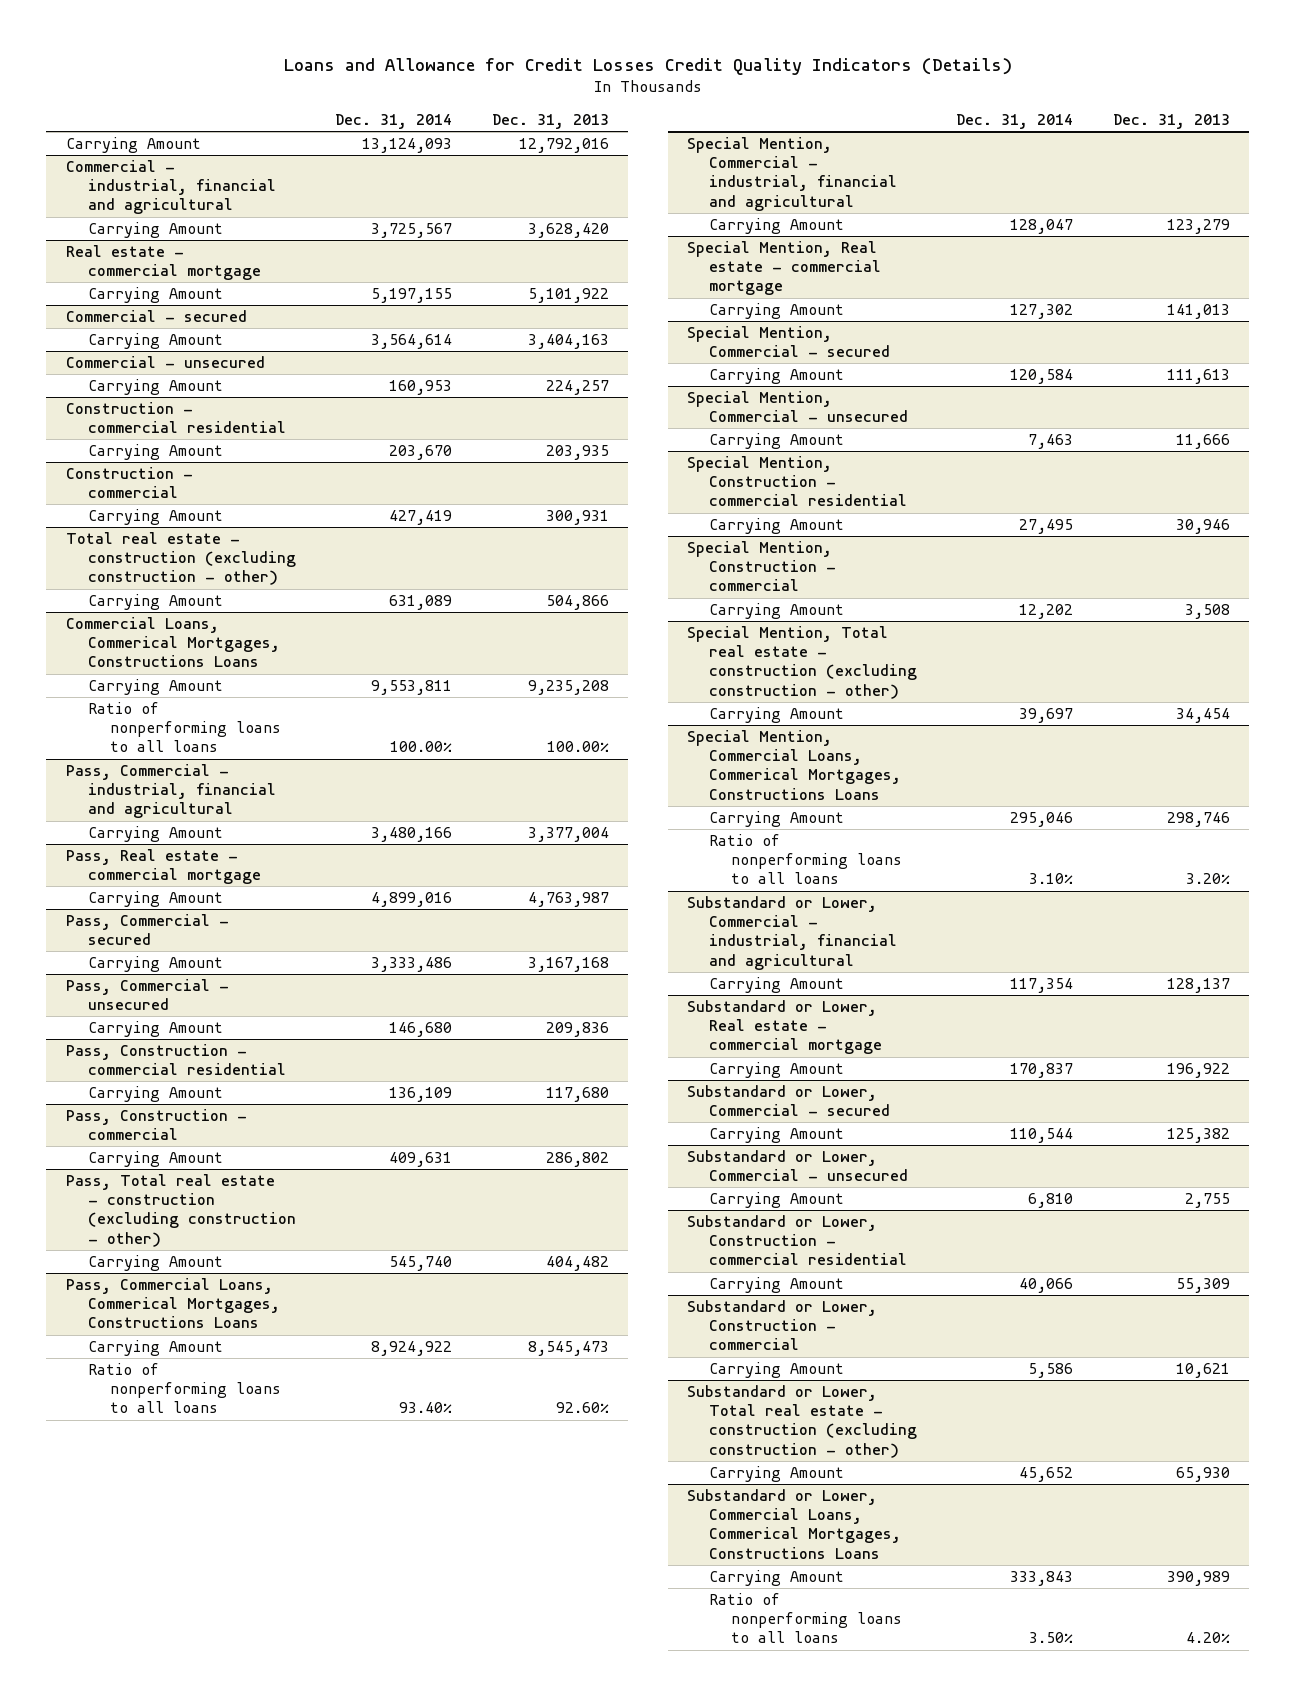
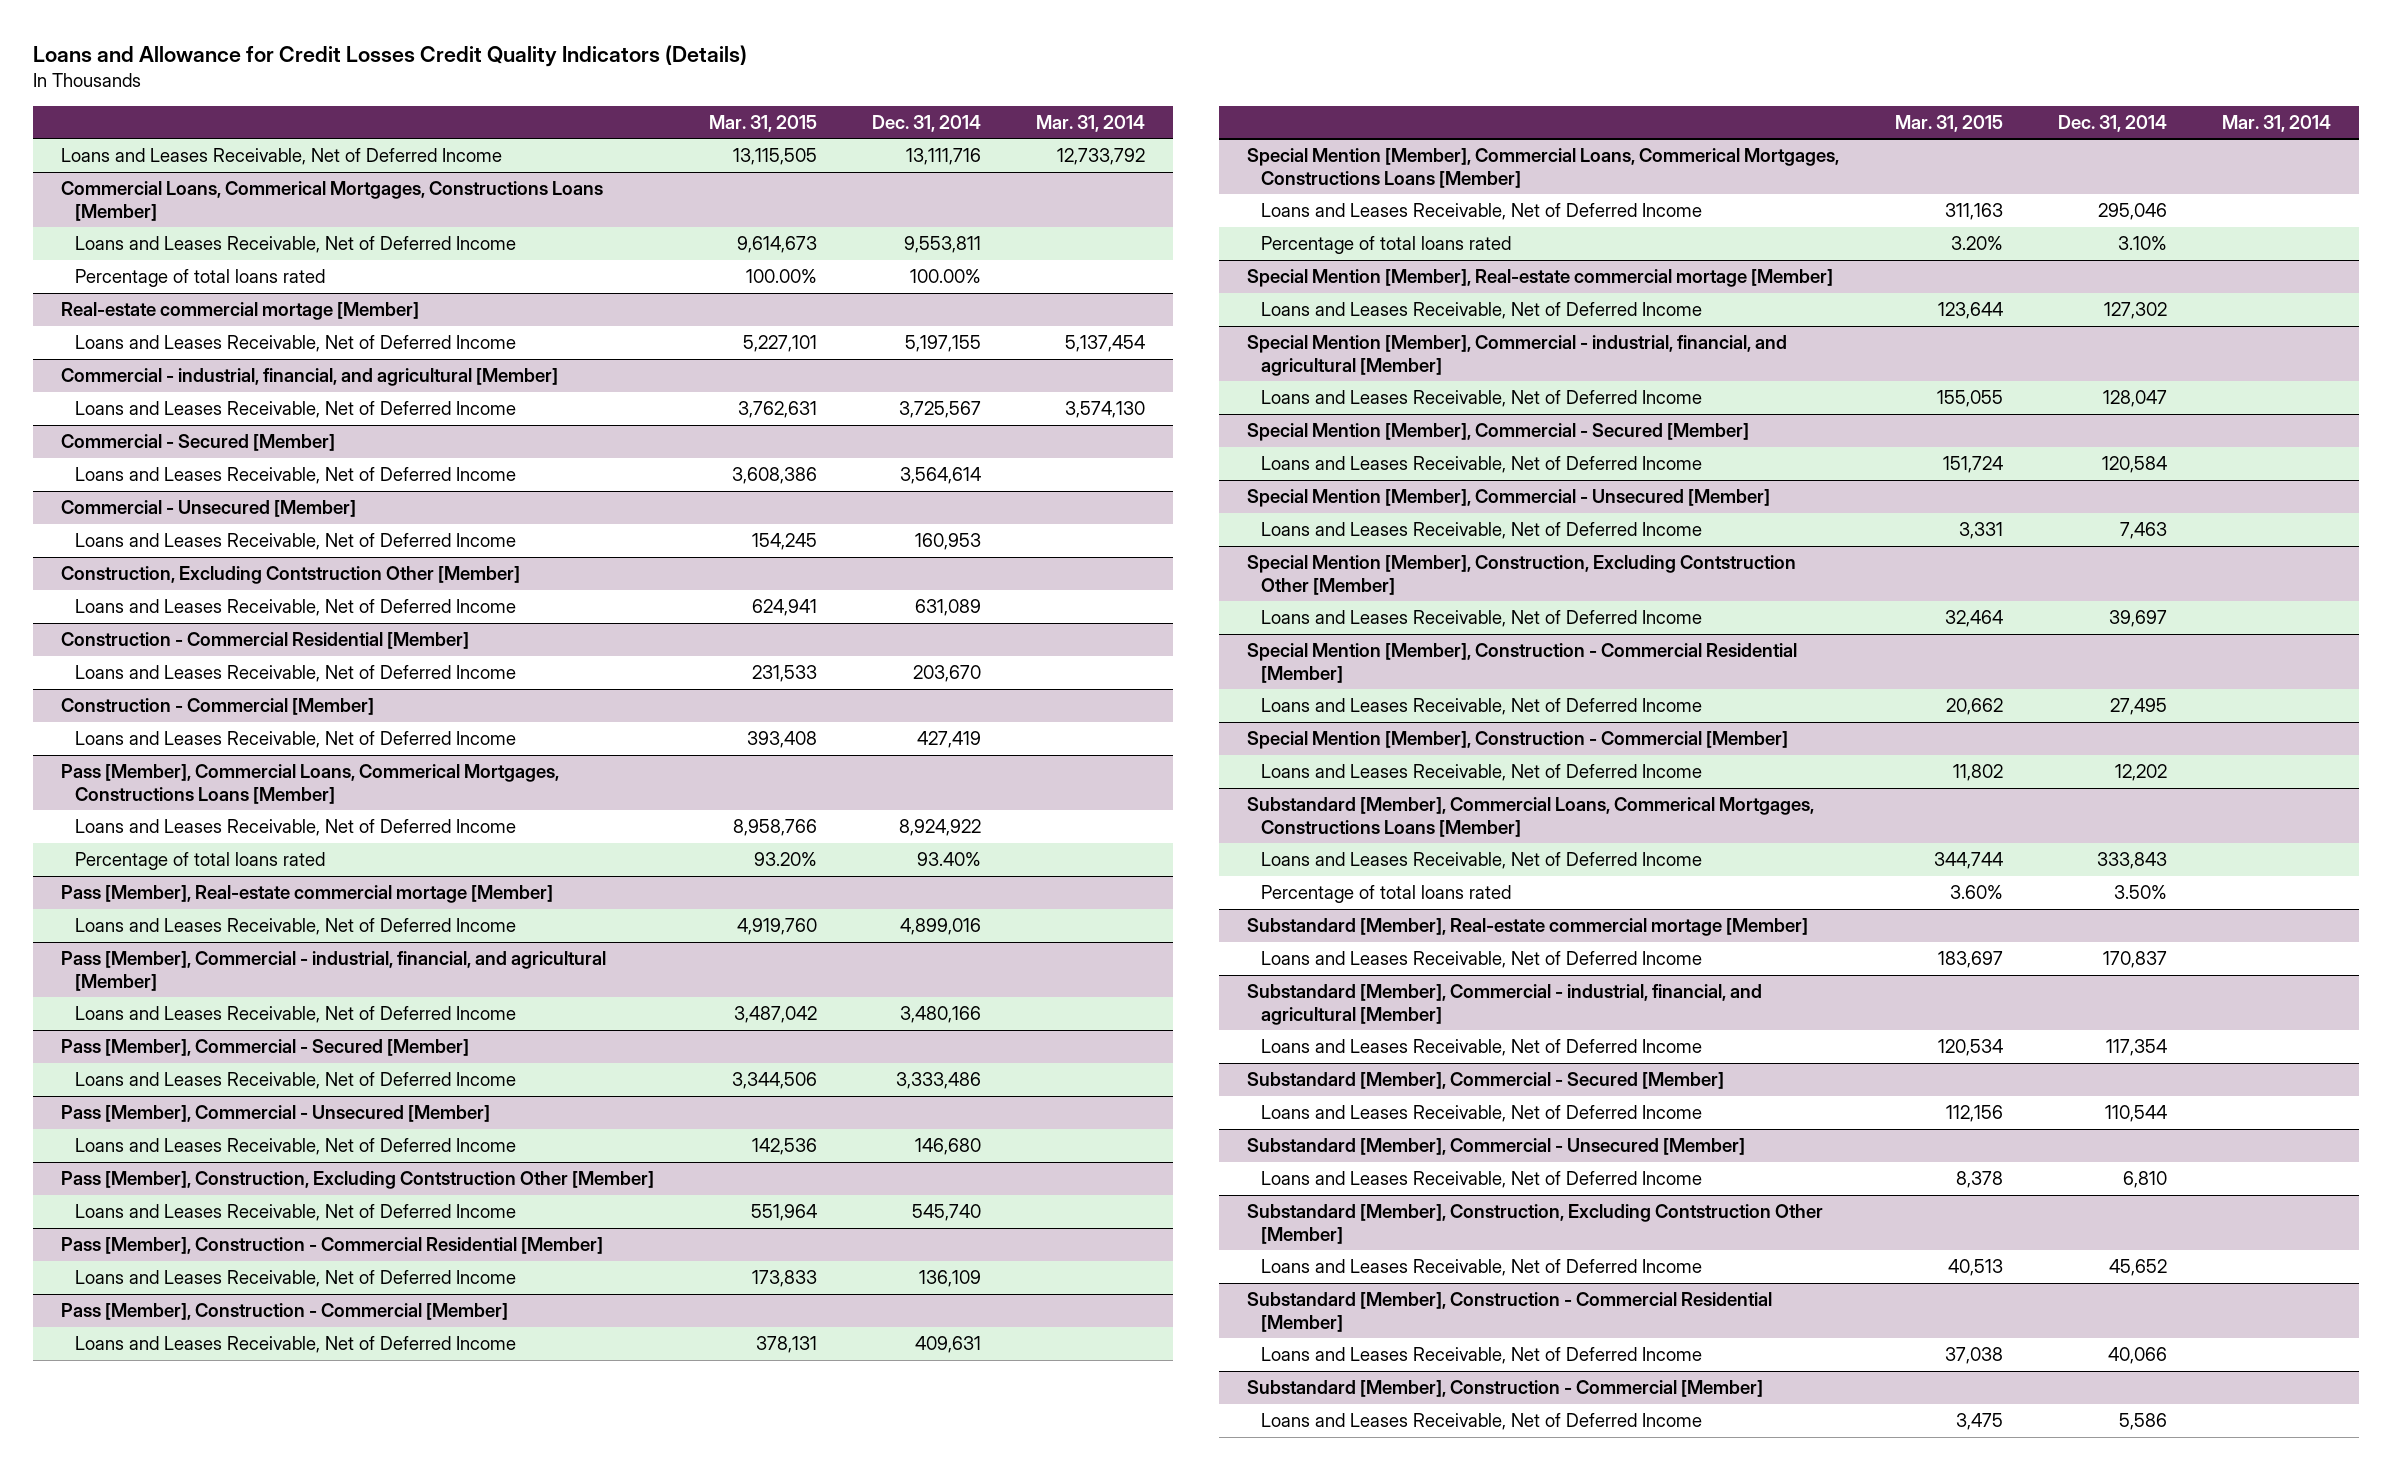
- | Dec. 31, 2014 | Dec. 31, 2013
+ | Mar. 31, 2015 | Dec. 31, 2014 | Mar. 31, 2014
- Carrying Amount | 13,124,093 | 12,792,016
- Commercial - industrial, financial and agricultural
- Carrying Amount | 3,725,567 | 3,628,420
- Real estate - commercial mortgage
- Carrying Amount | 5,197,155 | 5,101,922
- Commercial - secured
- Carrying Amount | 3,564,614 | 3,404,163
- Commercial - unsecured
- Carrying Amount | 160,953 | 224,257
- Construction - commercial residential
- Carrying Amount | 203,670 | 203,935
- Construction - commercial
- Carrying Amount | 427,419 | 300,931
- Total real estate - construction (excluding construction - other)
- Carrying Amount | 631,089 | 504,866
- Commercial Loans, Commerical Mortgages, Constructions Loans
- Carrying Amount | 9,553,811 | 9,235,208
- Ratio of nonperforming loans to all loans | 100.00% | 100.00%
- Pass, Commercial - industrial, financial and agricultural
- Carrying Amount | 3,480,166 | 3,377,004
- Pass, Real estate - commercial mortgage
- Carrying Amount | 4,899,016 | 4,763,987
- Pass, Commercial - secured
- Carrying Amount | 3,333,486 | 3,167,168
- Pass, Commercial - unsecured
- Carrying Amount | 146,680 | 209,836
- Pass, Construction - commercial residential
- Carrying Amount | 136,109 | 117,680
- Pass, Construction - commercial
- Carrying Amount | 409,631 | 286,802
- Pass, Total real estate - construction (excluding construction - other)
- Carrying Amount | 545,740 | 404,482
- Pass, Commercial Loans, Commerical Mortgages, Constructions Loans
- Carrying Amount | 8,924,922 | 8,545,473
- Ratio of nonperforming loans to all loans | 93.40% | 92.60%
- Special Mention, Commercial - industrial, financial and agricultural
- Carrying Amount | 128,047 | 123,279
- Special Mention, Real estate - commercial mortgage
- Carrying Amount | 127,302 | 141,013
- Special Mention, Commercial - secured
- Carrying Amount | 120,584 | 111,613
- Special Mention, Commercial - unsecured
- Carrying Amount | 7,463 | 11,666
- Special Mention, Construction - commercial residential
- Carrying Amount | 27,495 | 30,946
- Special Mention, Construction - commercial
- Carrying Amount | 12,202 | 3,508
- Special Mention, Total real estate - construction (excluding construction - other)
- Carrying Amount | 39,697 | 34,454
- Special Mention, Commercial Loans, Commerical Mortgages, Constructions Loans
- Carrying Amount | 295,046 | 298,746
- Ratio of nonperforming loans to all loans | 3.10% | 3.20%
- Substandard or Lower, Commercial - industrial, financial and agricultural
- Carrying Amount | 117,354 | 128,137
- Substandard or Lower, Real estate - commercial mortgage
- Carrying Amount | 170,837 | 196,922
- Substandard or Lower, Commercial - secured
- Carrying Amount | 110,544 | 125,382
- Substandard or Lower, Commercial - unsecured
- Carrying Amount | 6,810 | 2,755
- Substandard or Lower, Construction - commercial residential
- Carrying Amount | 40,066 | 55,309
- Substandard or Lower, Construction - commercial
- Carrying Amount | 5,586 | 10,621
- Substandard or Lower, Total real estate - construction (excluding construction - other)
- Carrying Amount | 45,652 | 65,930
- Substandard or Lower, Commercial Loans, Commerical Mortgages, Constructions Loans
- Carrying Amount | 333,843 | 390,989
- Ratio of nonperforming loans to all loans | 3.50% | 4.20%
+ Loans and Leases Receivable, Net of Deferred Income | 13,115,505 | 13,111,716 | 12,733,792
+ Commercial Loans, Commerical Mortgages, Constructions Loans [Member]
+ Loans and Leases Receivable, Net of Deferred Income | 9,614,673 | 9,553,811 |
+ Percentage of total loans rated | 100.00% | 100.00% |
+ Real-estate commercial mortage [Member]
+ Loans and Leases Receivable, Net of Deferred Income | 5,227,101 | 5,197,155 | 5,137,454
+ Commercial - industrial, financial, and agricultural [Member]
+ Loans and Leases Receivable, Net of Deferred Income | 3,762,631 | 3,725,567 | 3,574,130
+ Commercial - Secured [Member]
+ Loans and Leases Receivable, Net of Deferred Income | 3,608,386 | 3,564,614 |
+ Commercial - Unsecured [Member]
+ Loans and Leases Receivable, Net of Deferred Income | 154,245 | 160,953 |
+ Construction, Excluding Contstruction Other [Member]
+ Loans and Leases Receivable, Net of Deferred Income | 624,941 | 631,089 |
+ Construction - Commercial Residential [Member]
+ Loans and Leases Receivable, Net of Deferred Income | 231,533 | 203,670 |
+ Construction - Commercial [Member]
+ Loans and Leases Receivable, Net of Deferred Income | 393,408 | 427,419 |
+ Pass [Member], Commercial Loans, Commerical Mortgages, Constructions Loans [Member]
+ Loans and Leases Receivable, Net of Deferred Income | 8,958,766 | 8,924,922 |
+ Percentage of total loans rated | 93.20% | 93.40% |
+ Pass [Member], Real-estate commercial mortage [Member]
+ Loans and Leases Receivable, Net of Deferred Income | 4,919,760 | 4,899,016 |
+ Pass [Member], Commercial - industrial, financial, and agricultural [Member]
+ Loans and Leases Receivable, Net of Deferred Income | 3,487,042 | 3,480,166 |
+ Pass [Member], Commercial - Secured [Member]
+ Loans and Leases Receivable, Net of Deferred Income | 3,344,506 | 3,333,486 |
+ Pass [Member], Commercial - Unsecured [Member]
+ Loans and Leases Receivable, Net of Deferred Income | 142,536 | 146,680 |
+ Pass [Member], Construction, Excluding Contstruction Other [Member]
+ Loans and Leases Receivable, Net of Deferred Income | 551,964 | 545,740 |
+ Pass [Member], Construction - Commercial Residential [Member]
+ Loans and Leases Receivable, Net of Deferred Income | 173,833 | 136,109 |
+ Pass [Member], Construction - Commercial [Member]
+ Loans and Leases Receivable, Net of Deferred Income | 378,131 | 409,631 |
+ Special Mention [Member], Commercial Loans, Commerical Mortgages, Constructions Loans [Member]
+ Loans and Leases Receivable, Net of Deferred Income | 311,163 | 295,046 |
+ Percentage of total loans rated | 3.20% | 3.10% |
+ Special Mention [Member], Real-estate commercial mortage [Member]
+ Loans and Leases Receivable, Net of Deferred Income | 123,644 | 127,302 |
+ Special Mention [Member], Commercial - industrial, financial, and agricultural [Member]
+ Loans and Leases Receivable, Net of Deferred Income | 155,055 | 128,047 |
+ Special Mention [Member], Commercial - Secured [Member]
+ Loans and Leases Receivable, Net of Deferred Income | 151,724 | 120,584 |
+ Special Mention [Member], Commercial - Unsecured [Member]
+ Loans and Leases Receivable, Net of Deferred Income | 3,331 | 7,463 |
+ Special Mention [Member], Construction, Excluding Contstruction Other [Member]
+ Loans and Leases Receivable, Net of Deferred Income | 32,464 | 39,697 |
+ Special Mention [Member], Construction - Commercial Residential [Member]
+ Loans and Leases Receivable, Net of Deferred Income | 20,662 | 27,495 |
+ Special Mention [Member], Construction - Commercial [Member]
+ Loans and Leases Receivable, Net of Deferred Income | 11,802 | 12,202 |
+ Substandard [Member], Commercial Loans, Commerical Mortgages, Constructions Loans [Member]
+ Loans and Leases Receivable, Net of Deferred Income | 344,744 | 333,843 |
+ Percentage of total loans rated | 3.60% | 3.50% |
+ Substandard [Member], Real-estate commercial mortage [Member]
+ Loans and Leases Receivable, Net of Deferred Income | 183,697 | 170,837 |
+ Substandard [Member], Commercial - industrial, financial, and agricultural [Member]
+ Loans and Leases Receivable, Net of Deferred Income | 120,534 | 117,354 |
+ Substandard [Member], Commercial - Secured [Member]
+ Loans and Leases Receivable, Net of Deferred Income | 112,156 | 110,544 |
+ Substandard [Member], Commercial - Unsecured [Member]
+ Loans and Leases Receivable, Net of Deferred Income | 8,378 | 6,810 |
+ Substandard [Member], Construction, Excluding Contstruction Other [Member]
+ Loans and Leases Receivable, Net of Deferred Income | 40,513 | 45,652 |
+ Substandard [Member], Construction - Commercial Residential [Member]
+ Loans and Leases Receivable, Net of Deferred Income | 37,038 | 40,066 |
+ Substandard [Member], Construction - Commercial [Member]
+ Loans and Leases Receivable, Net of Deferred Income | 3,475 | 5,586 |

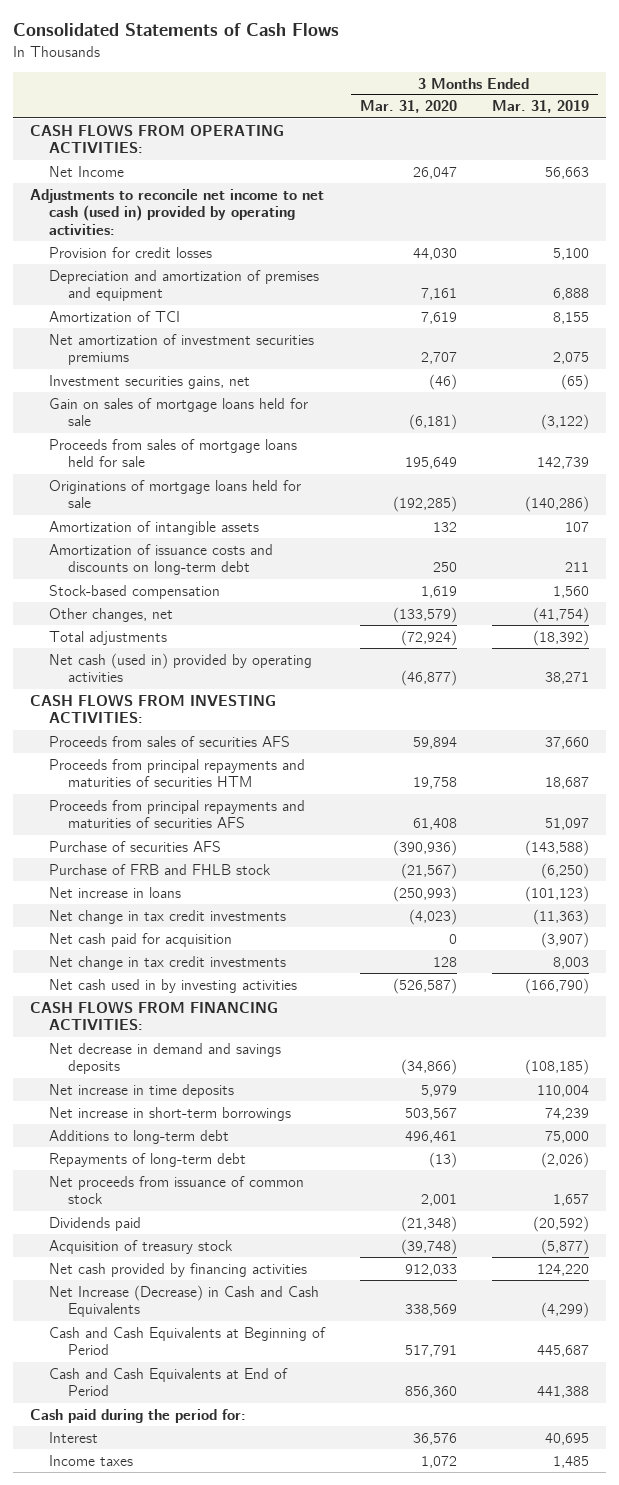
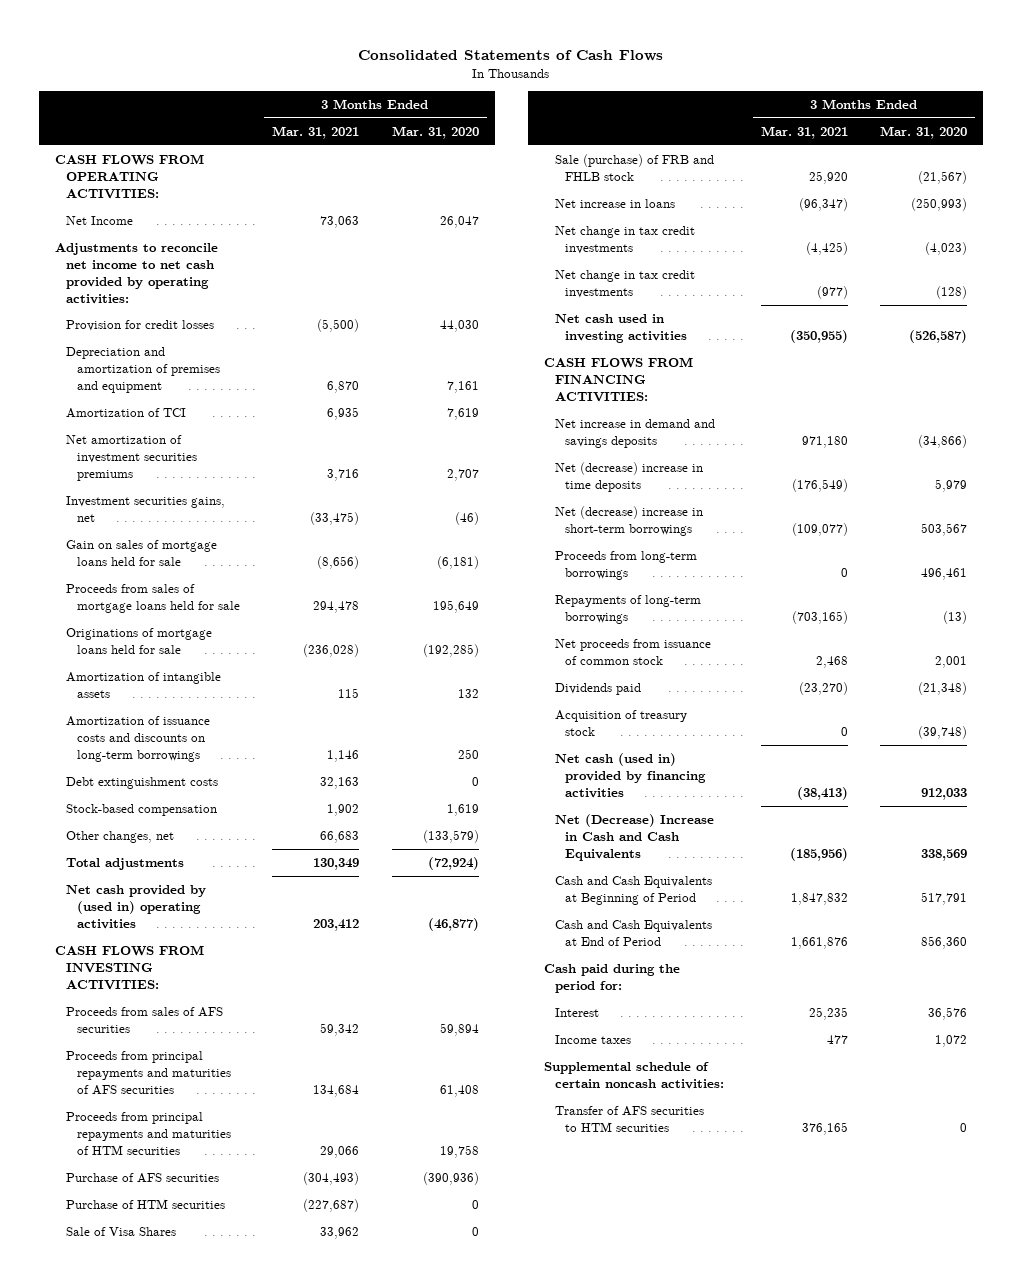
- | 3 Months Ended Mar. 31, 2020 | 3 Months Ended Mar. 31, 2019
+ | 3 Months Ended Mar. 31, 2021 | 3 Months Ended Mar. 31, 2020
- Adjustments to reconcile net income to net cash (used in) provided by operating activities:
+ Adjustments to reconcile net income to net cash provided by operating activities:
- Amortization of issuance costs and discounts on long-term debt | 250 | 211
+ Amortization of issuance costs and discounts on long-term borrowings | 1,146 | 250
+ Debt extinguishment costs | 32,163 | 0
- Net cash (used in) provided by operating activities | (46,877) | 38,271
+ Net cash provided by (used in) operating activities | 203,412 | (46,877)
- Proceeds from sales of securities AFS | 59,894 | 37,660
- Proceeds from principal repayments and maturities of securities HTM | 19,758 | 18,687
- Proceeds from principal repayments and maturities of securities AFS | 61,408 | 51,097
- Purchase of securities AFS | (390,936) | (143,588)
- Purchase of FRB and FHLB stock | (21,567) | (6,250)
+ Proceeds from sales of AFS securities | 59,342 | 59,894
+ Proceeds from principal repayments and maturities of AFS securities | 134,684 | 61,408
+ Proceeds from principal repayments and maturities of HTM securities | 29,066 | 19,758
+ Purchase of AFS securities | (304,493) | (390,936)
+ Purchase of HTM securities | (227,687) | 0
+ Sale of Visa Shares | 33,962 | 0
+ Sale (purchase) of FRB and FHLB stock | 25,920 | (21,567)
- Net cash paid for acquisition | 0 | (3,907)
- Net change in tax credit investments | 128 | 8,003
- Net cash used in by investing activities | (526,587) | (166,790)
+ Net change in tax credit investments | (977) | (128)
+ Net cash used in investing activities | (350,955) | (526,587)
- Net decrease in demand and savings deposits | (34,866) | (108,185)
- Net increase in time deposits | 5,979 | 110,004
- Net increase in short-term borrowings | 503,567 | 74,239
- Additions to long-term debt | 496,461 | 75,000
- Repayments of long-term debt | (13) | (2,026)
+ Net increase in demand and savings deposits | 971,180 | (34,866)
+ Net (decrease) increase in time deposits | (176,549) | 5,979
+ Net (decrease) increase in short-term borrowings | (109,077) | 503,567
+ Proceeds from long-term borrowings | 0 | 496,461
+ Repayments of long-term borrowings | (703,165) | (13)
- Net cash provided by financing activities | 912,033 | 124,220
- Net Increase (Decrease) in Cash and Cash Equivalents | 338,569 | (4,299)
+ Net cash (used in) provided by financing activities | (38,413) | 912,033
+ Net (Decrease) Increase in Cash and Cash Equivalents | (185,956) | 338,569
+ Supplemental schedule of certain noncash activities:
+ Transfer of AFS securities to HTM securities | 376,165 | 0

